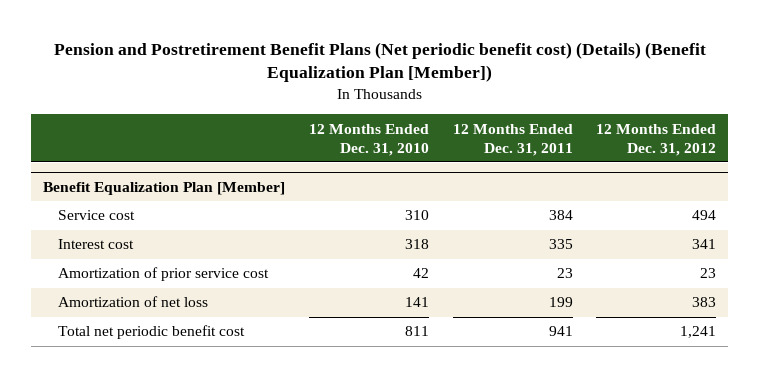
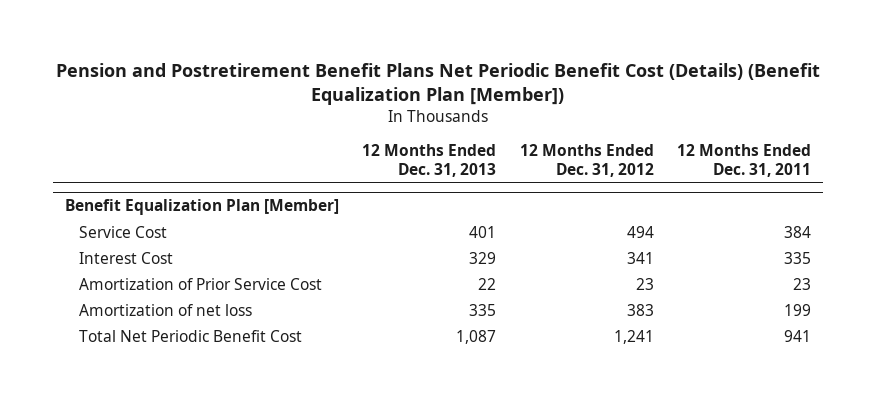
- Pension and Postretirement Benefit Plans (Net periodic benefit cost) (Details) (Benefit Equalization Plan [Member])
+ Pension and Postretirement Benefit Plans Net Periodic Benefit Cost (Details) (Benefit Equalization Plan [Member])
- | 12 Months Ended Dec. 31, 2010 | 12 Months Ended Dec. 31, 2011 | 12 Months Ended Dec. 31, 2012
+ | 12 Months Ended Dec. 31, 2013 | 12 Months Ended Dec. 31, 2012 | 12 Months Ended Dec. 31, 2011
@ Benefit Equalization Plan [Member]
- Service cost | 310 | 384 | 494
- Interest cost | 318 | 335 | 341
- Amortization of prior service cost | 42 | 23 | 23
+ Service Cost | 401 | 494 | 384
+ Interest Cost | 329 | 341 | 335
+ Amortization of Prior Service Cost | 22 | 23 | 23
- Total net periodic benefit cost | 811 | 941 | 1,241
+ Total Net Periodic Benefit Cost | 1,087 | 1,241 | 941

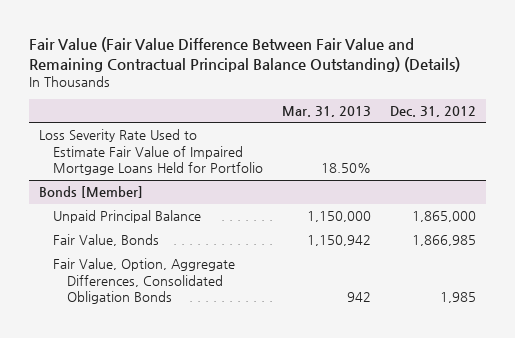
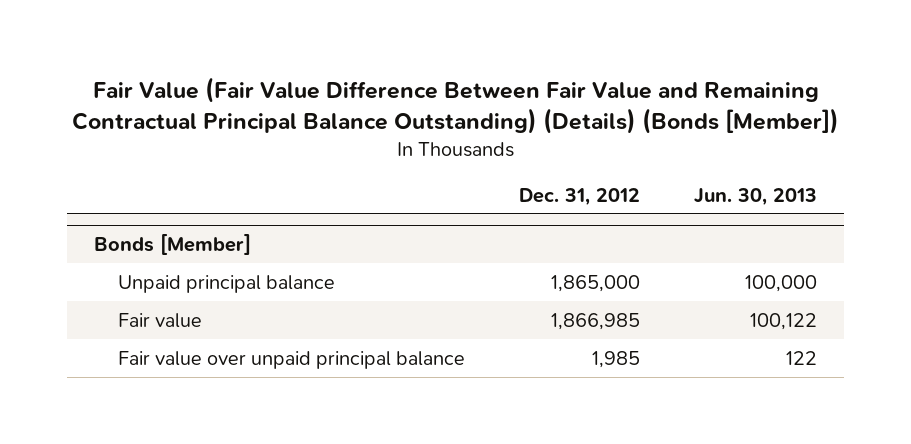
- Fair Value (Fair Value Difference Between Fair Value and Remaining Contractual Principal Balance Outstanding) (Details)
+ Fair Value (Fair Value Difference Between Fair Value and Remaining Contractual Principal Balance Outstanding) (Details) (Bonds [Member])
- | Mar. 31, 2013 | Dec. 31, 2012
+ | Dec. 31, 2012 | Jun. 30, 2013
- Loss Severity Rate Used to Estimate Fair Value of Impaired Mortgage Loans Held for Portfolio | 18.50% |
@ Bonds [Member]
- Unpaid Principal Balance | 1,150,000 | 1,865,000
- Fair Value, Bonds | 1,150,942 | 1,866,985
- Fair Value, Option, Aggregate Differences, Consolidated Obligation Bonds | 942 | 1,985
+ Unpaid principal balance | 1,865,000 | 100,000
+ Fair value | 1,866,985 | 100,122
+ Fair value over unpaid principal balance | 1,985 | 122

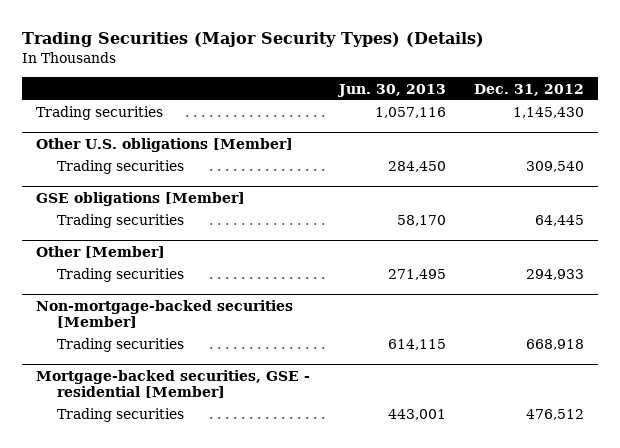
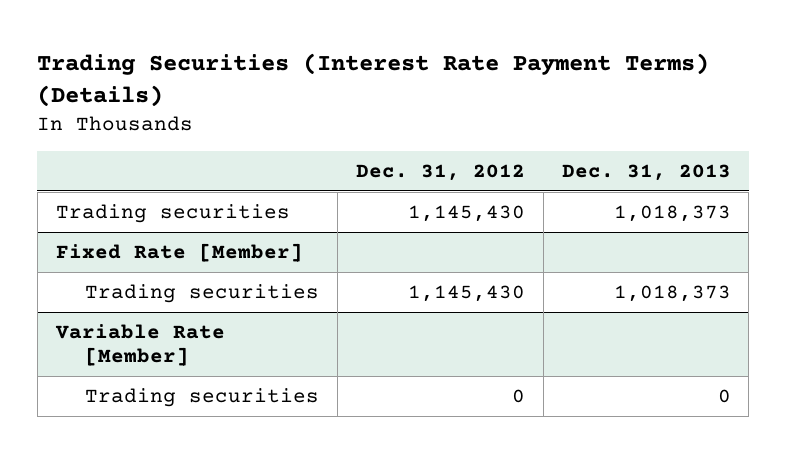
- Trading Securities (Major Security Types) (Details)
+ Trading Securities (Interest Rate Payment Terms) (Details)
- | Jun. 30, 2013 | Dec. 31, 2012
+ | Dec. 31, 2012 | Dec. 31, 2013
- Other U.S. obligations [Member]
- Trading securities | 284,450 | 309,540
- GSE obligations [Member]
- Trading securities | 58,170 | 64,445
- Other [Member]
- Trading securities | 271,495 | 294,933
- Non-mortgage-backed securities [Member]
- Trading securities | 614,115 | 668,918
- Mortgage-backed securities, GSE - residential [Member]
- Trading securities | 443,001 | 476,512
+ Fixed Rate [Member]
+ Trading securities | 1,145,430 | 1,018,373
+ Variable Rate [Member]
+ Trading securities | 0 | 0

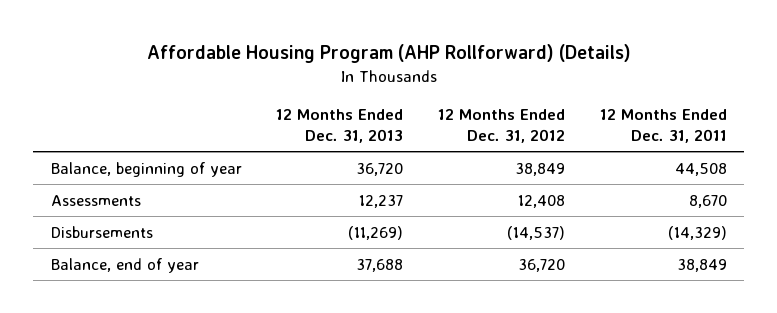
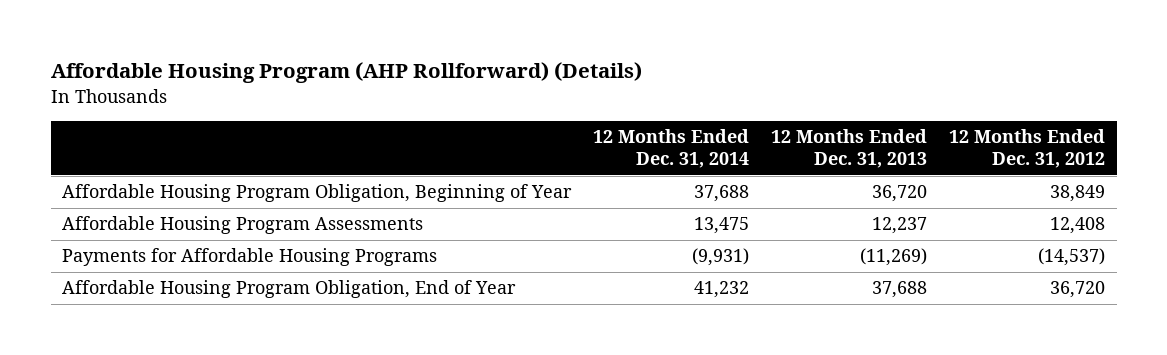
- | 12 Months Ended Dec. 31, 2013 | 12 Months Ended Dec. 31, 2012 | 12 Months Ended Dec. 31, 2011
+ | 12 Months Ended Dec. 31, 2014 | 12 Months Ended Dec. 31, 2013 | 12 Months Ended Dec. 31, 2012
- Balance, beginning of year | 36,720 | 38,849 | 44,508
- Assessments | 12,237 | 12,408 | 8,670
- Disbursements | (11,269) | (14,537) | (14,329)
- Balance, end of year | 37,688 | 36,720 | 38,849
+ Affordable Housing Program Obligation, Beginning of Year | 37,688 | 36,720 | 38,849
+ Affordable Housing Program Assessments | 13,475 | 12,237 | 12,408
+ Payments for Affordable Housing Programs | (9,931) | (11,269) | (14,537)
+ Affordable Housing Program Obligation, End of Year | 41,232 | 37,688 | 36,720

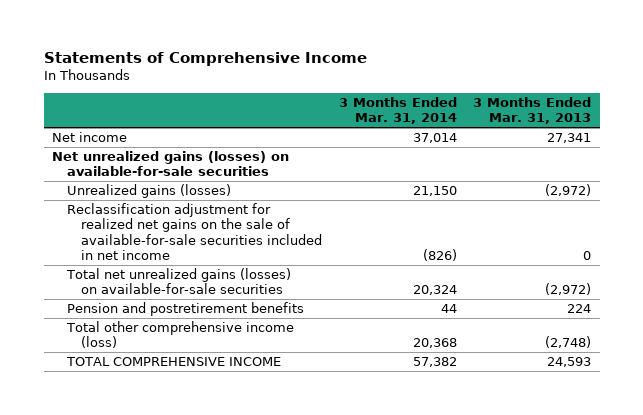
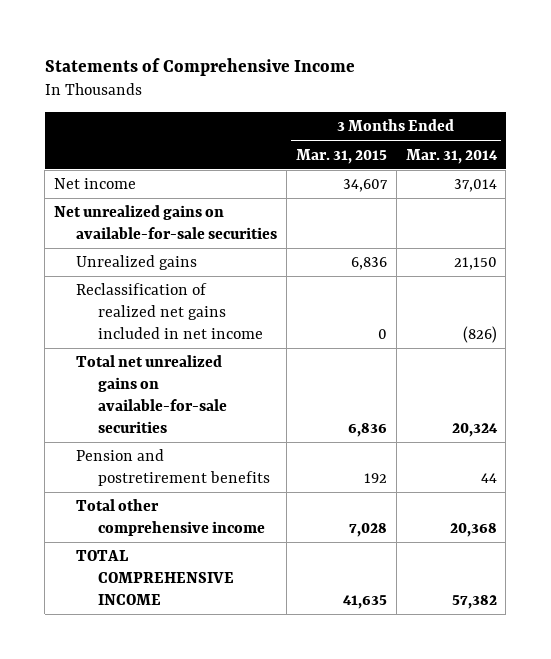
- | 3 Months Ended Mar. 31, 2014 | 3 Months Ended Mar. 31, 2013
+ | 3 Months Ended Mar. 31, 2015 | 3 Months Ended Mar. 31, 2014
- Net unrealized gains (losses) on available-for-sale securities
- Unrealized gains (losses) | 21,150 | (2,972)
- Reclassification adjustment for realized net gains on the sale of available-for-sale securities included in net income | (826) | 0
- Total net unrealized gains (losses) on available-for-sale securities | 20,324 | (2,972)
+ Net unrealized gains on available-for-sale securities
+ Unrealized gains | 6,836 | 21,150
+ Reclassification of realized net gains included in net income | 0 | (826)
+ Total net unrealized gains on available-for-sale securities | 6,836 | 20,324
- Total other comprehensive income (loss) | 20,368 | (2,748)
+ Total other comprehensive income | 7,028 | 20,368

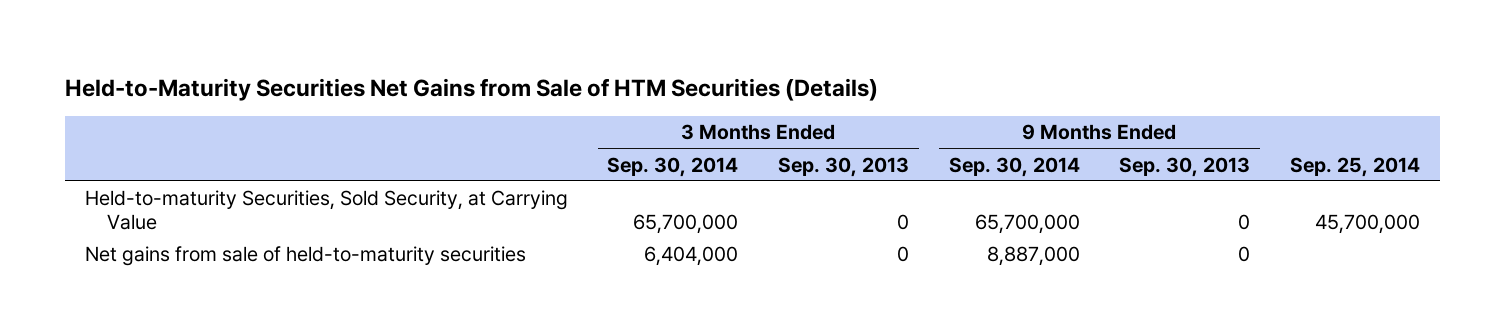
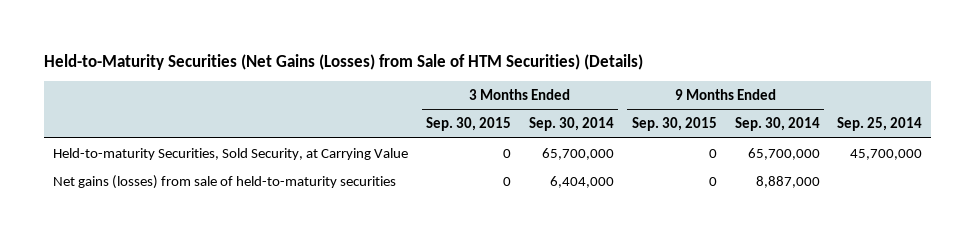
- Held-to-Maturity Securities Net Gains from Sale of HTM Securities (Details)
+ Held-to-Maturity Securities (Net Gains (Losses) from Sale of HTM Securities) (Details)
- | 3 Months Ended Sep. 30, 2014 | 3 Months Ended Sep. 30, 2013 | 9 Months Ended Sep. 30, 2014 | 9 Months Ended Sep. 30, 2013 | Sep. 25, 2014
+ | 3 Months Ended Sep. 30, 2015 | 3 Months Ended Sep. 30, 2014 | 9 Months Ended Sep. 30, 2015 | 9 Months Ended Sep. 30, 2014 | Sep. 25, 2014
- Net gains from sale of held-to-maturity securities | 6,404,000 | 0 | 8,887,000 | 0 |
+ Net gains (losses) from sale of held-to-maturity securities | 0 | 6,404,000 | 0 | 8,887,000 |

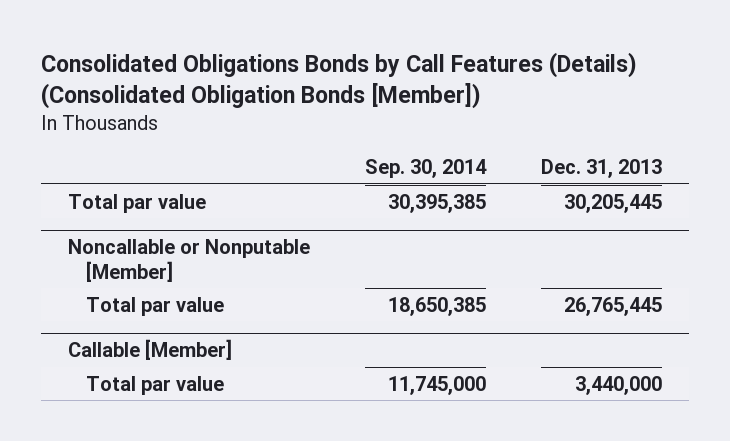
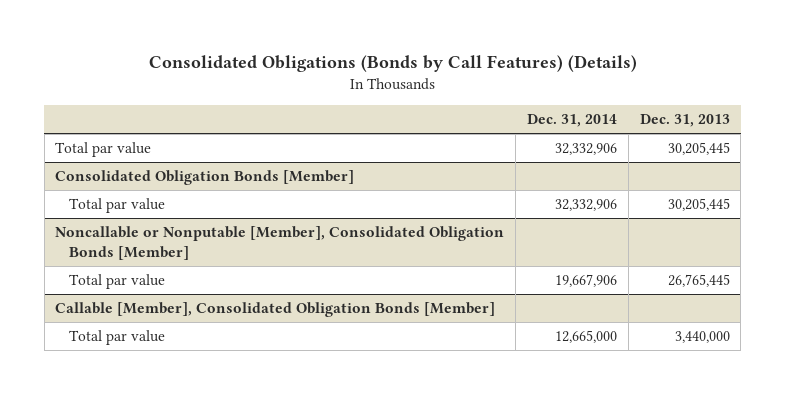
- Consolidated Obligations Bonds by Call Features (Details) (Consolidated Obligation Bonds [Member])
+ Consolidated Obligations (Bonds by Call Features) (Details)
- | Sep. 30, 2014 | Dec. 31, 2013
+ | Dec. 31, 2014 | Dec. 31, 2013
- Noncallable or Nonputable [Member]
+ Consolidated Obligation Bonds [Member]
+ Total par value | 32,332,906 | 30,205,445
+ Noncallable or Nonputable [Member], Consolidated Obligation Bonds [Member]
- Callable [Member]
+ Callable [Member], Consolidated Obligation Bonds [Member]

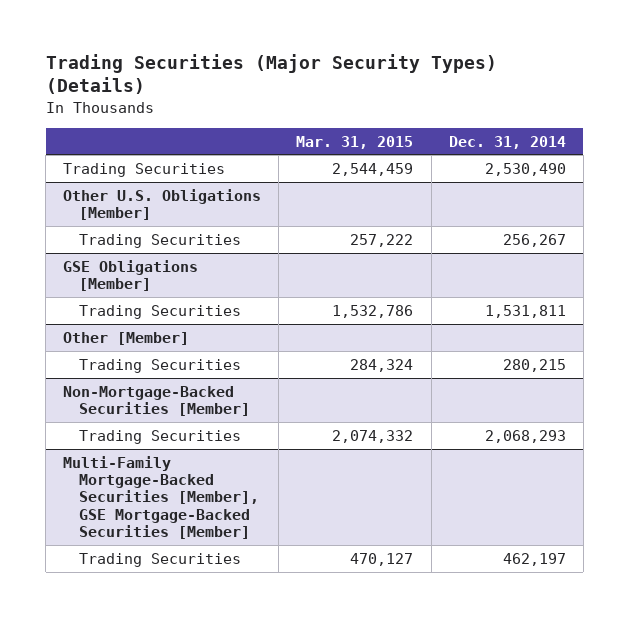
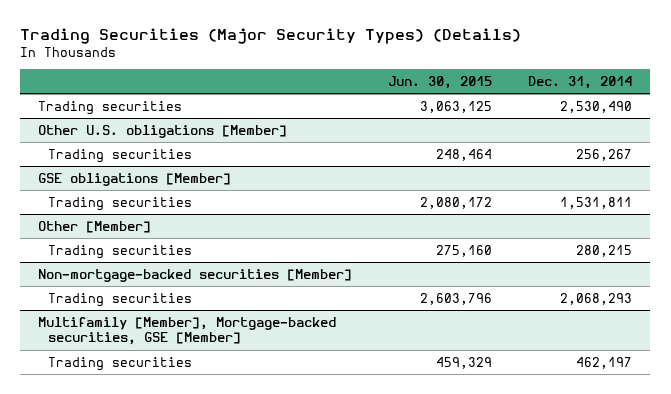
- | Mar. 31, 2015 | Dec. 31, 2014
+ | Jun. 30, 2015 | Dec. 31, 2014
- Trading Securities | 2,544,459 | 2,530,490
- Other U.S. Obligations [Member]
- Trading Securities | 257,222 | 256,267
- GSE Obligations [Member]
- Trading Securities | 1,532,786 | 1,531,811
+ Trading securities | 3,063,125 | 2,530,490
+ Other U.S. obligations [Member]
+ Trading securities | 248,464 | 256,267
+ GSE obligations [Member]
+ Trading securities | 2,080,172 | 1,531,811
@ Other [Member]
- Trading Securities | 284,324 | 280,215
- Non-Mortgage-Backed Securities [Member]
- Trading Securities | 2,074,332 | 2,068,293
- Multi-Family Mortgage-Backed Securities [Member], GSE Mortgage-Backed Securities [Member]
- Trading Securities | 470,127 | 462,197
@ Other [Member]
+ Trading securities | 275,160 | 280,215
+ Non-mortgage-backed securities [Member]
+ Trading securities | 2,603,796 | 2,068,293
+ Multifamily [Member], Mortgage-backed securities, GSE [Member]
+ Trading securities | 459,329 | 462,197

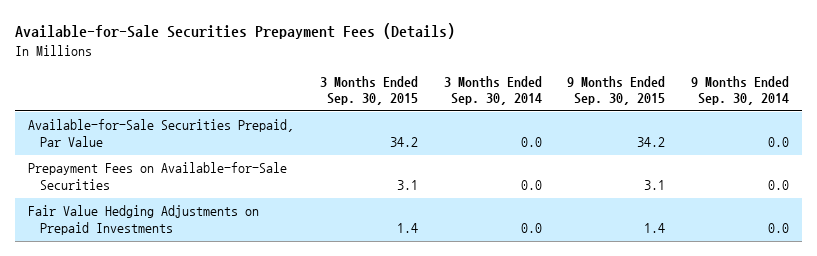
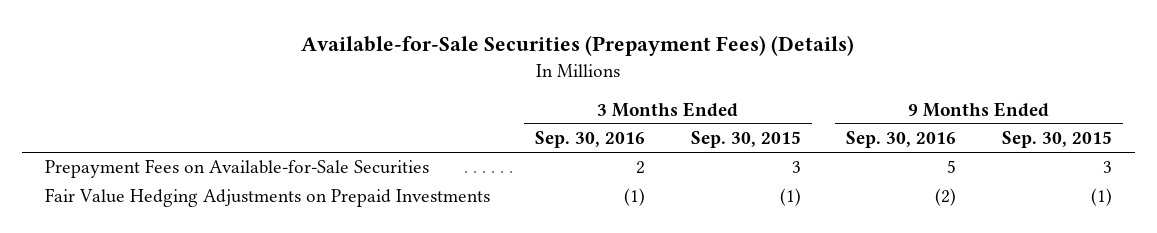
- Available-for-Sale Securities Prepayment Fees (Details)
+ Available-for-Sale Securities (Prepayment Fees) (Details)
- | 3 Months Ended Sep. 30, 2015 | 3 Months Ended Sep. 30, 2014 | 9 Months Ended Sep. 30, 2015 | 9 Months Ended Sep. 30, 2014
+ | 3 Months Ended Sep. 30, 2016 | 3 Months Ended Sep. 30, 2015 | 9 Months Ended Sep. 30, 2016 | 9 Months Ended Sep. 30, 2015
- Available-for-Sale Securities Prepaid, Par Value | 34.2 | 0.0 | 34.2 | 0.0
- Prepayment Fees on Available-for-Sale Securities | 3.1 | 0.0 | 3.1 | 0.0
- Fair Value Hedging Adjustments on Prepaid Investments | 1.4 | 0.0 | 1.4 | 0.0
+ Prepayment Fees on Available-for-Sale Securities | 2 | 3 | 5 | 3
+ Fair Value Hedging Adjustments on Prepaid Investments | (1) | (1) | (2) | (1)

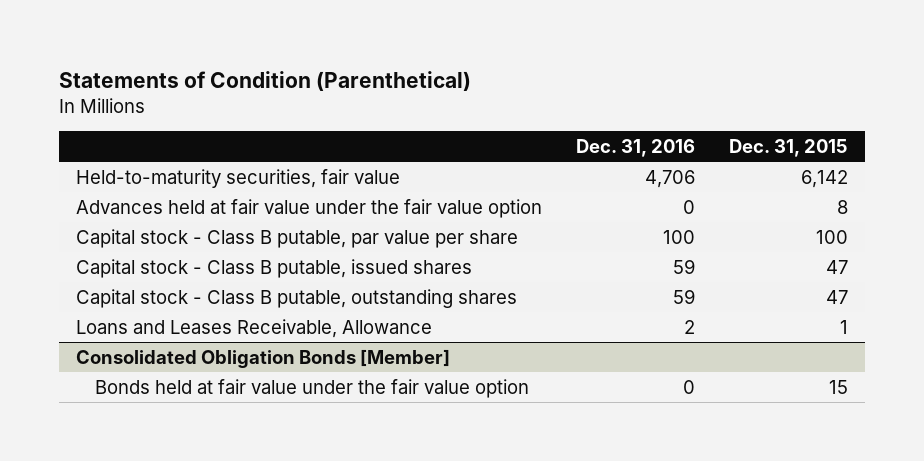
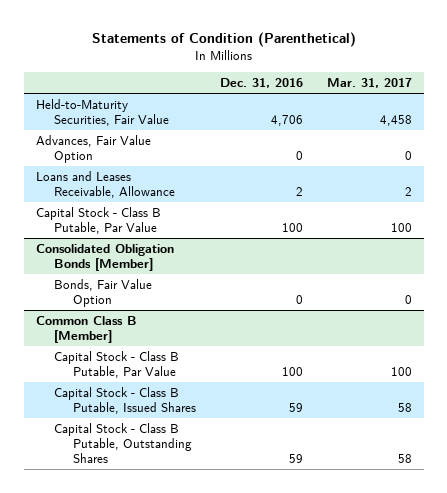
- | Dec. 31, 2016 | Dec. 31, 2015
+ | Dec. 31, 2016 | Mar. 31, 2017
- Held-to-maturity securities, fair value | 4,706 | 6,142
- Advances held at fair value under the fair value option | 0 | 8
- Capital stock - Class B putable, par value per share | 100 | 100
- Capital stock - Class B putable, issued shares | 59 | 47
- Capital stock - Class B putable, outstanding shares | 59 | 47
+ Held-to-Maturity Securities, Fair Value | 4,706 | 4,458
+ Advances, Fair Value Option | 0 | 0
+ Capital Stock - Class B Putable, Par Value | 100 | 100
@ Consolidated Obligation Bonds [Member]
- Bonds held at fair value under the fair value option | 0 | 15
+ Bonds, Fair Value Option | 0 | 0
+ Common Class B [Member]
+ Capital Stock - Class B Putable, Par Value | 100 | 100
+ Capital Stock - Class B Putable, Issued Shares | 59 | 58
+ Capital Stock - Class B Putable, Outstanding Shares | 59 | 58

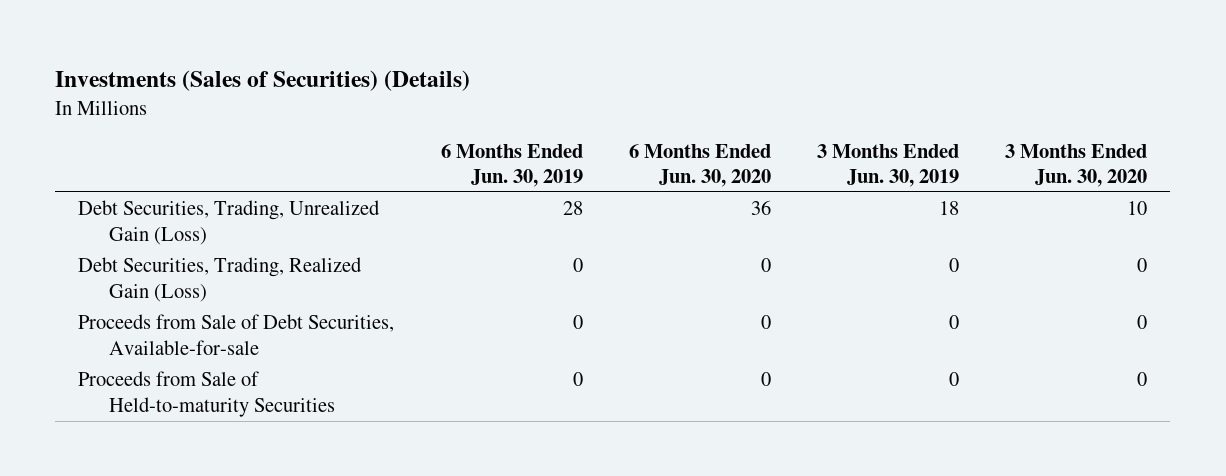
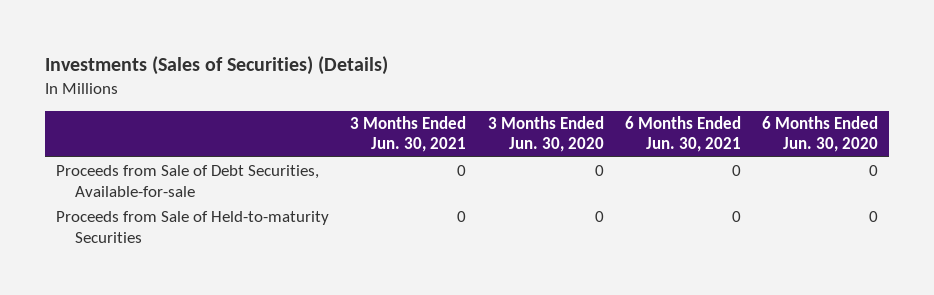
- | 6 Months Ended Jun. 30, 2019 | 6 Months Ended Jun. 30, 2020 | 3 Months Ended Jun. 30, 2019 | 3 Months Ended Jun. 30, 2020
+ | 3 Months Ended Jun. 30, 2021 | 3 Months Ended Jun. 30, 2020 | 6 Months Ended Jun. 30, 2021 | 6 Months Ended Jun. 30, 2020
- Debt Securities, Trading, Unrealized Gain (Loss) | 28 | 36 | 18 | 10
- Debt Securities, Trading, Realized Gain (Loss) | 0 | 0 | 0 | 0

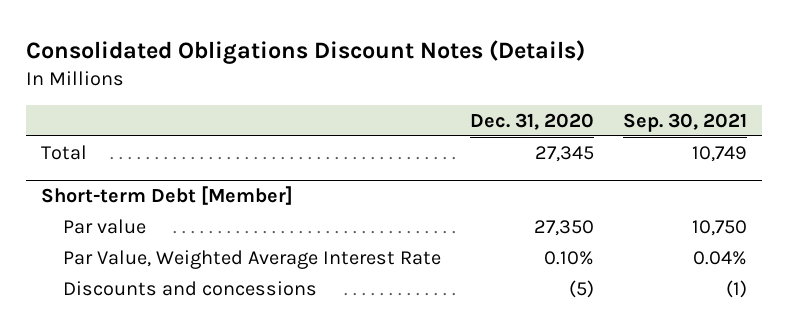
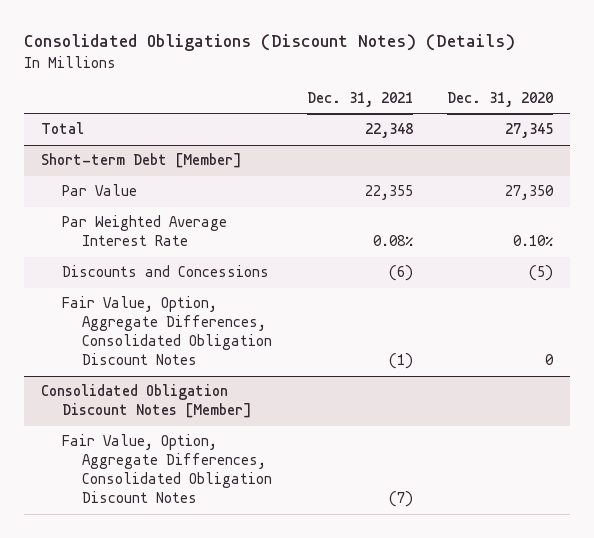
- Consolidated Obligations Discount Notes (Details)
+ Consolidated Obligations (Discount Notes) (Details)
- | Dec. 31, 2020 | Sep. 30, 2021
+ | Dec. 31, 2021 | Dec. 31, 2020
@ Short-term Debt [Member]
- Par value | 27,350 | 10,750
- Par Value, Weighted Average Interest Rate | 0.10% | 0.04%
- Discounts and concessions | (5) | (1)
+ Par Value | 22,355 | 27,350
+ Par Weighted Average Interest Rate | 0.08% | 0.10%
+ Discounts and Concessions | (6) | (5)
+ Fair Value, Option, Aggregate Differences, Consolidated Obligation Discount Notes | (1) | 0
+ Consolidated Obligation Discount Notes [Member]
+ Fair Value, Option, Aggregate Differences, Consolidated Obligation Discount Notes | (7) |

